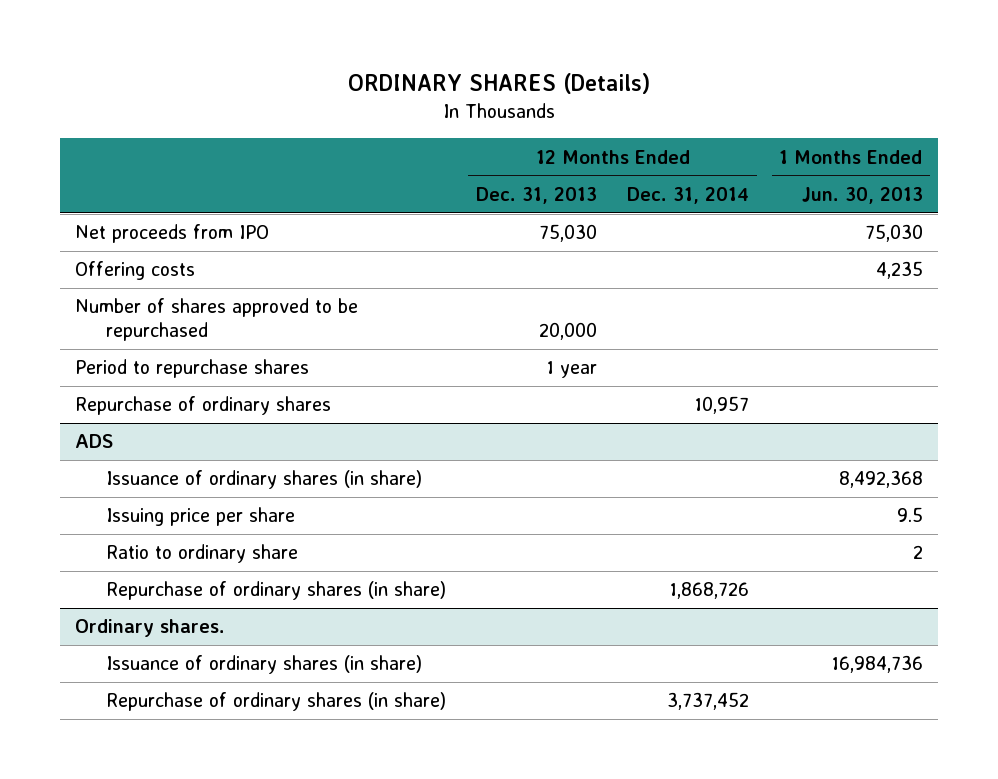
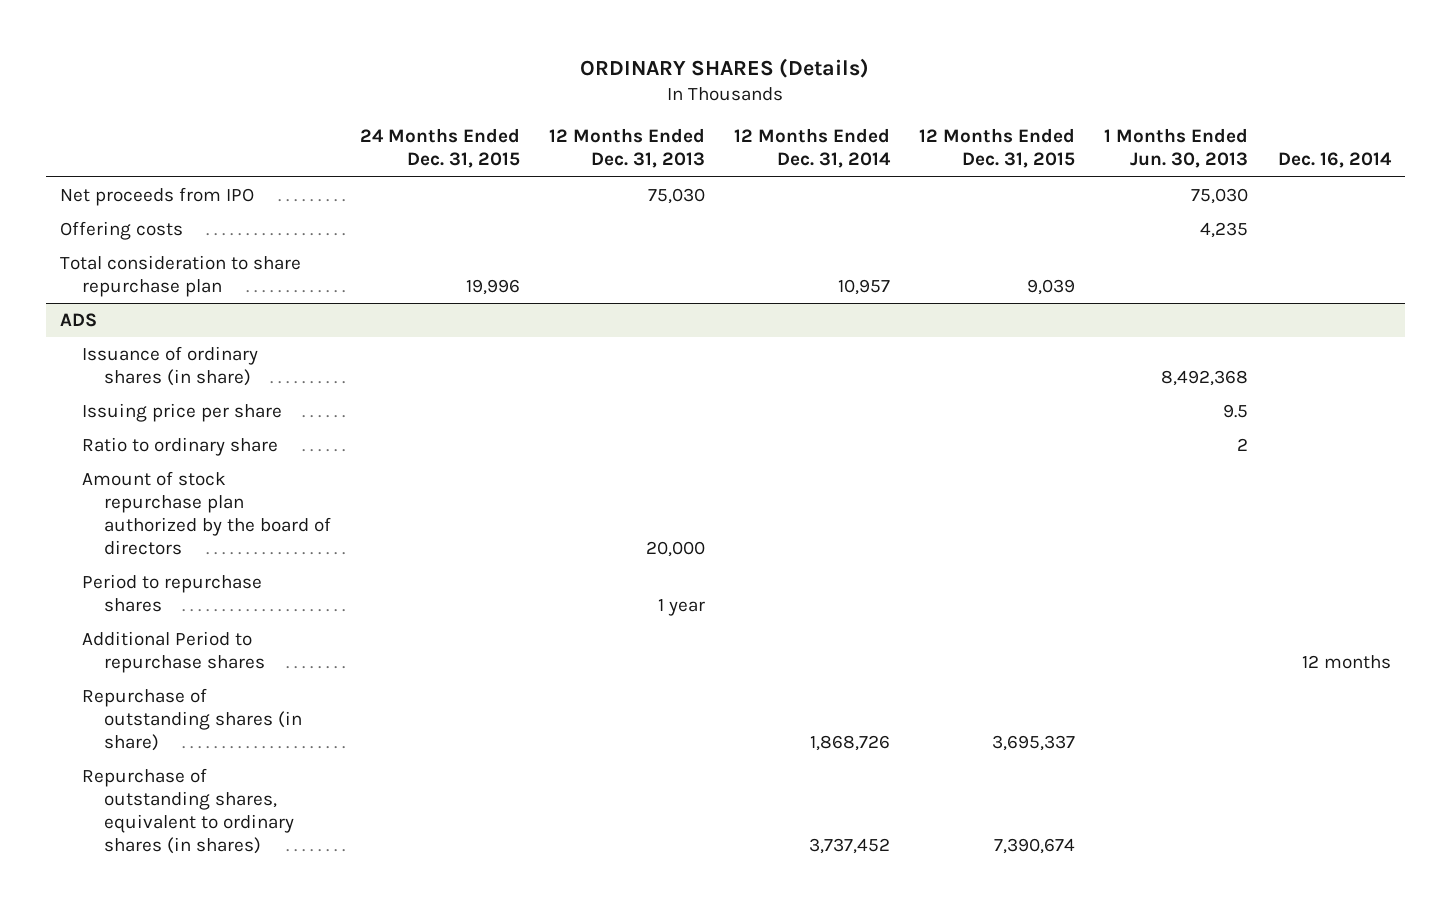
- | 12 Months Ended Dec. 31, 2013 | 12 Months Ended Dec. 31, 2014 | 1 Months Ended Jun. 30, 2013
+ | 24 Months Ended Dec. 31, 2015 | 12 Months Ended Dec. 31, 2013 | 12 Months Ended Dec. 31, 2014 | 12 Months Ended Dec. 31, 2015 | 1 Months Ended Jun. 30, 2013 | Dec. 16, 2014
- Number of shares approved to be repurchased | 20,000 | |
- Period to repurchase shares | 1 year | |
- Repurchase of ordinary shares | | 10,957 |
+ Total consideration to share repurchase plan | 19,996 | | 10,957 | 9,039 | |
@ ADS
- Repurchase of ordinary shares (in share) | | 1,868,726 |
- Ordinary shares.
- Issuance of ordinary shares (in share) | | | 16,984,736
- Repurchase of ordinary shares (in share) | | 3,737,452 |
@ ADS
+ Amount of stock repurchase plan authorized by the board of directors | | 20,000 | | | |
+ Period to repurchase shares | | 1 year | | | |
+ Additional Period to repurchase shares | | | | | | 12 months
+ Repurchase of outstanding shares (in share) | | | 1,868,726 | 3,695,337 | |
+ Repurchase of outstanding shares, equivalent to ordinary shares (in shares) | | | 3,737,452 | 7,390,674 | |

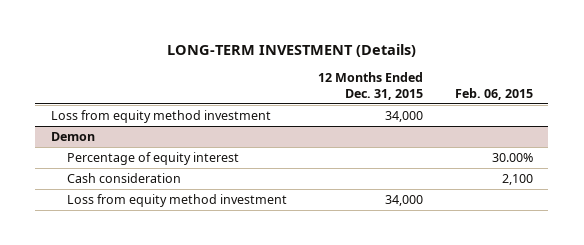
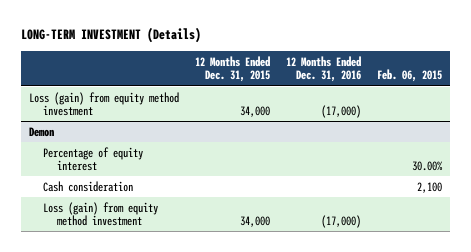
- | 12 Months Ended Dec. 31, 2015 | Feb. 06, 2015
+ | 12 Months Ended Dec. 31, 2015 | 12 Months Ended Dec. 31, 2016 | Feb. 06, 2015
- Loss from equity method investment | 34,000 |
+ Loss (gain) from equity method investment | 34,000 | (17,000) |
@ Demon
- Loss from equity method investment | 34,000 |
+ Loss (gain) from equity method investment | 34,000 | (17,000) |

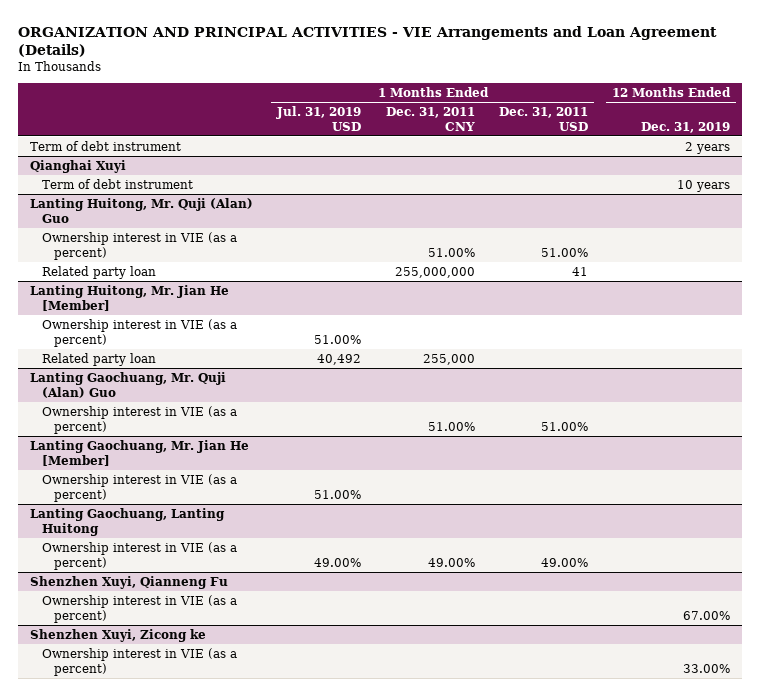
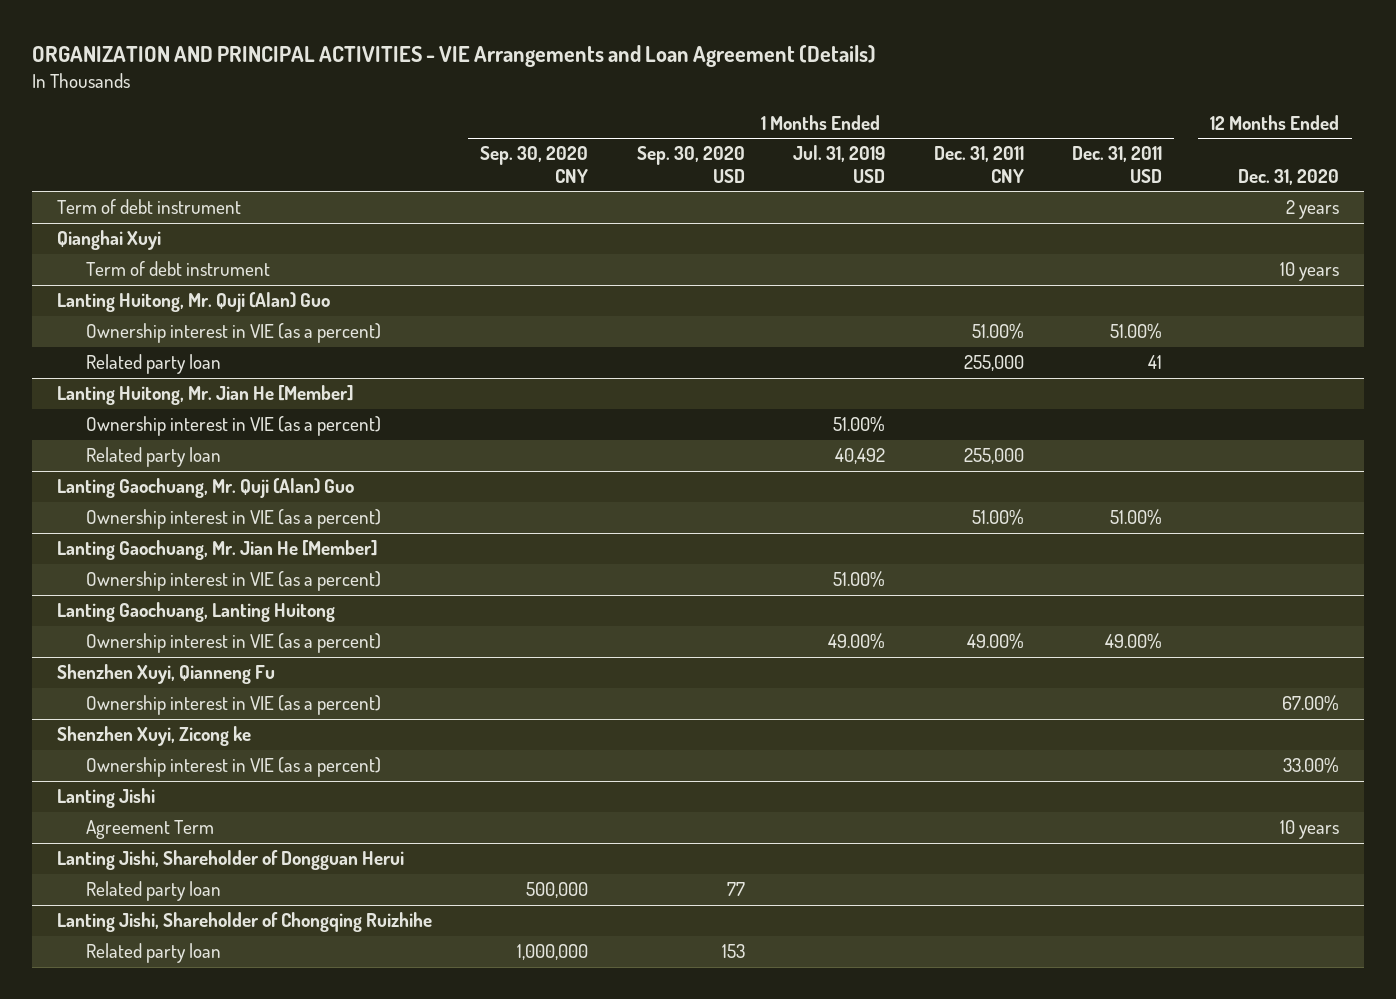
- | 1 Months Ended Jul. 31, 2019 USD | 1 Months Ended Dec. 31, 2011 CNY | 1 Months Ended Dec. 31, 2011 USD | 12 Months Ended Dec. 31, 2019
+ | 1 Months Ended Sep. 30, 2020 CNY | 1 Months Ended Sep. 30, 2020 USD | 1 Months Ended Jul. 31, 2019 USD | 1 Months Ended Dec. 31, 2011 CNY | 1 Months Ended Dec. 31, 2011 USD | 12 Months Ended Dec. 31, 2020
@ Lanting Huitong, Mr. Quji (Alan) Guo
- Related party loan | | 255,000,000 | 41 |
+ Related party loan | | | | 255,000 | 41 |
+ Lanting Jishi
+ Agreement Term | | | | | | 10 years
+ Lanting Jishi, Shareholder of Dongguan Herui
+ Related party loan | 500,000 | 77 | | | |
+ Lanting Jishi, Shareholder of Chongqing Ruizhihe
+ Related party loan | 1,000,000 | 153 | | | |

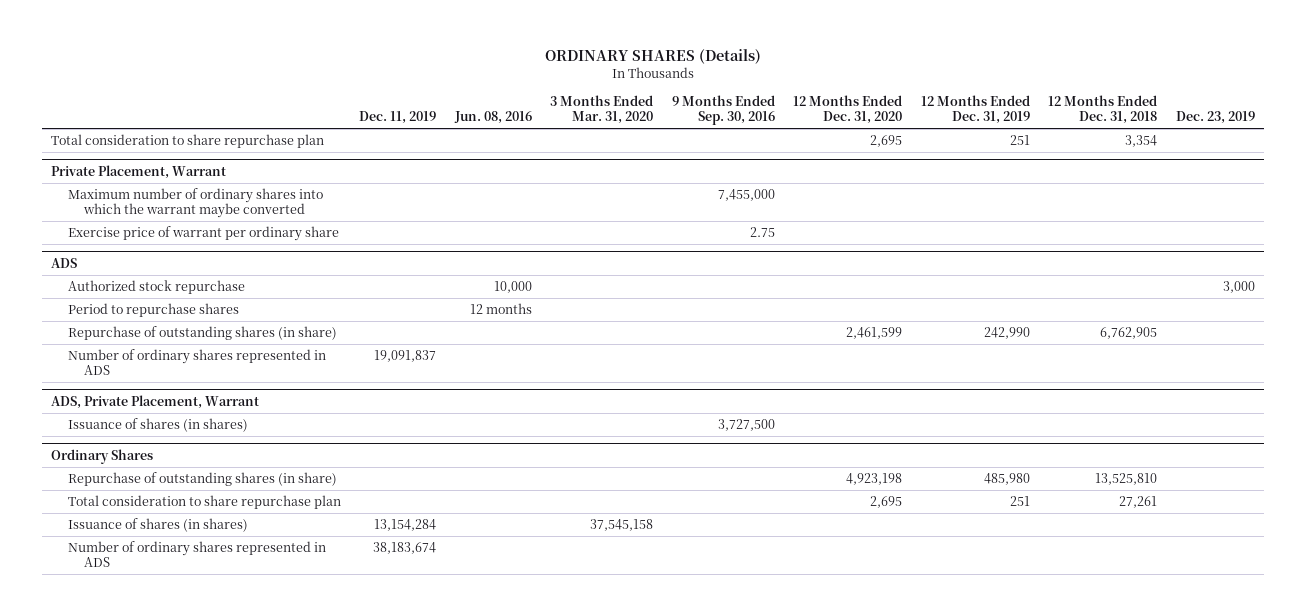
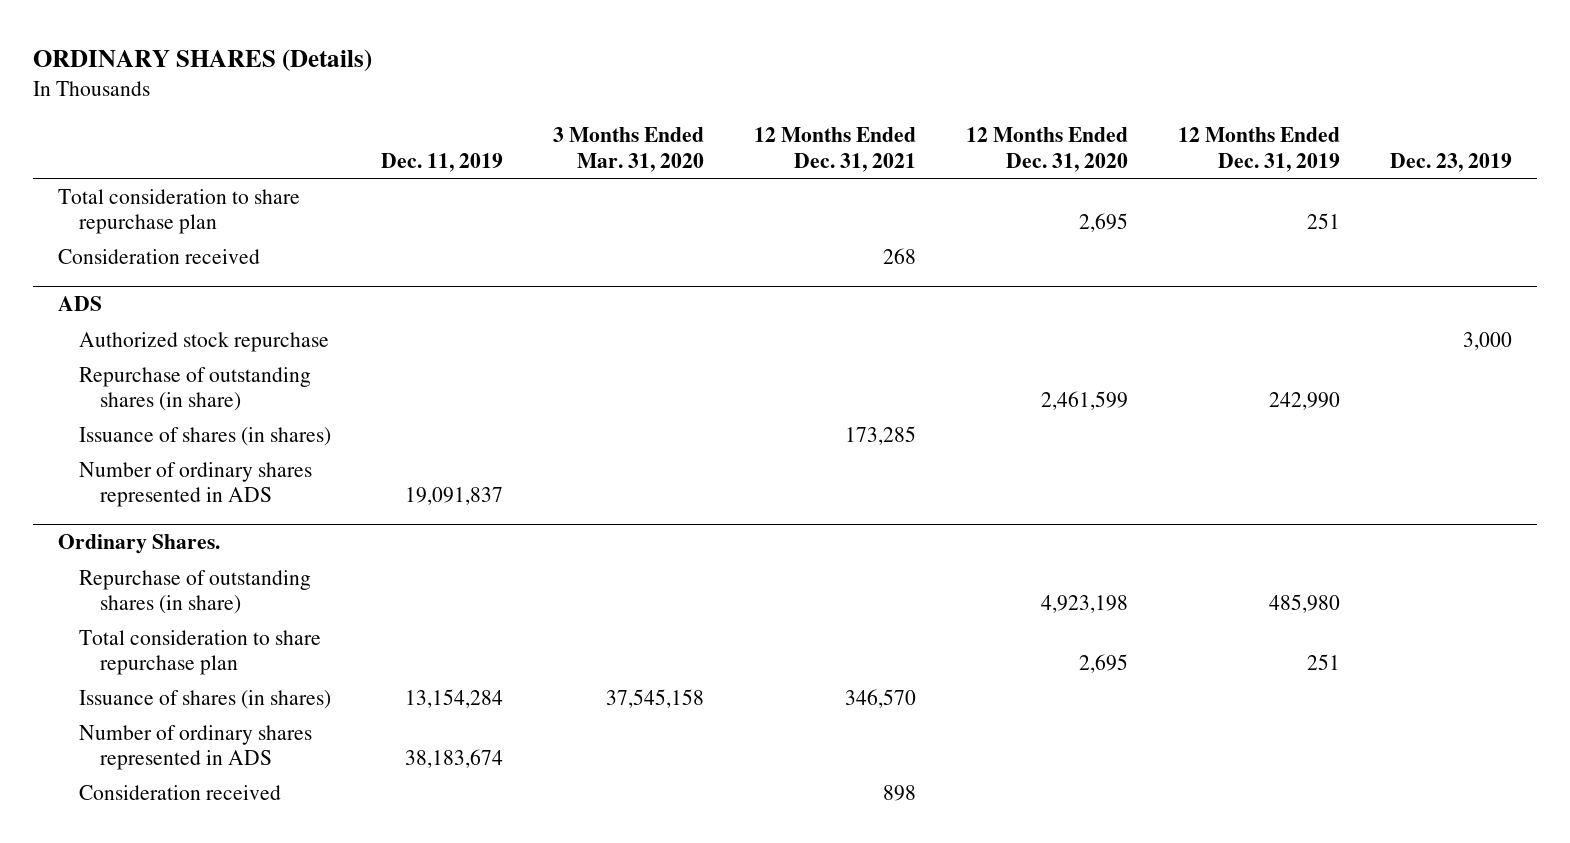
- | Dec. 11, 2019 | Jun. 08, 2016 | 3 Months Ended Mar. 31, 2020 | 9 Months Ended Sep. 30, 2016 | 12 Months Ended Dec. 31, 2020 | 12 Months Ended Dec. 31, 2019 | 12 Months Ended Dec. 31, 2018 | Dec. 23, 2019
+ | Dec. 11, 2019 | 3 Months Ended Mar. 31, 2020 | 12 Months Ended Dec. 31, 2021 | 12 Months Ended Dec. 31, 2020 | 12 Months Ended Dec. 31, 2019 | Dec. 23, 2019
- Private Placement, Warrant
- Maximum number of ordinary shares into which the warrant maybe converted | | | | 7,455,000 | | | |
- Exercise price of warrant per ordinary share | | | | 2.75 | | | |
+ Consideration received | | | 268 | | |
@ ADS
- Period to repurchase shares | | 12 months | | | | | |
+ Issuance of shares (in shares) | | | 173,285 | | |
- ADS, Private Placement, Warrant
- Issuance of shares (in shares) | | | | 3,727,500 | | | |
- Ordinary Shares
+ Ordinary Shares.
+ Consideration received | | | 898 | | |

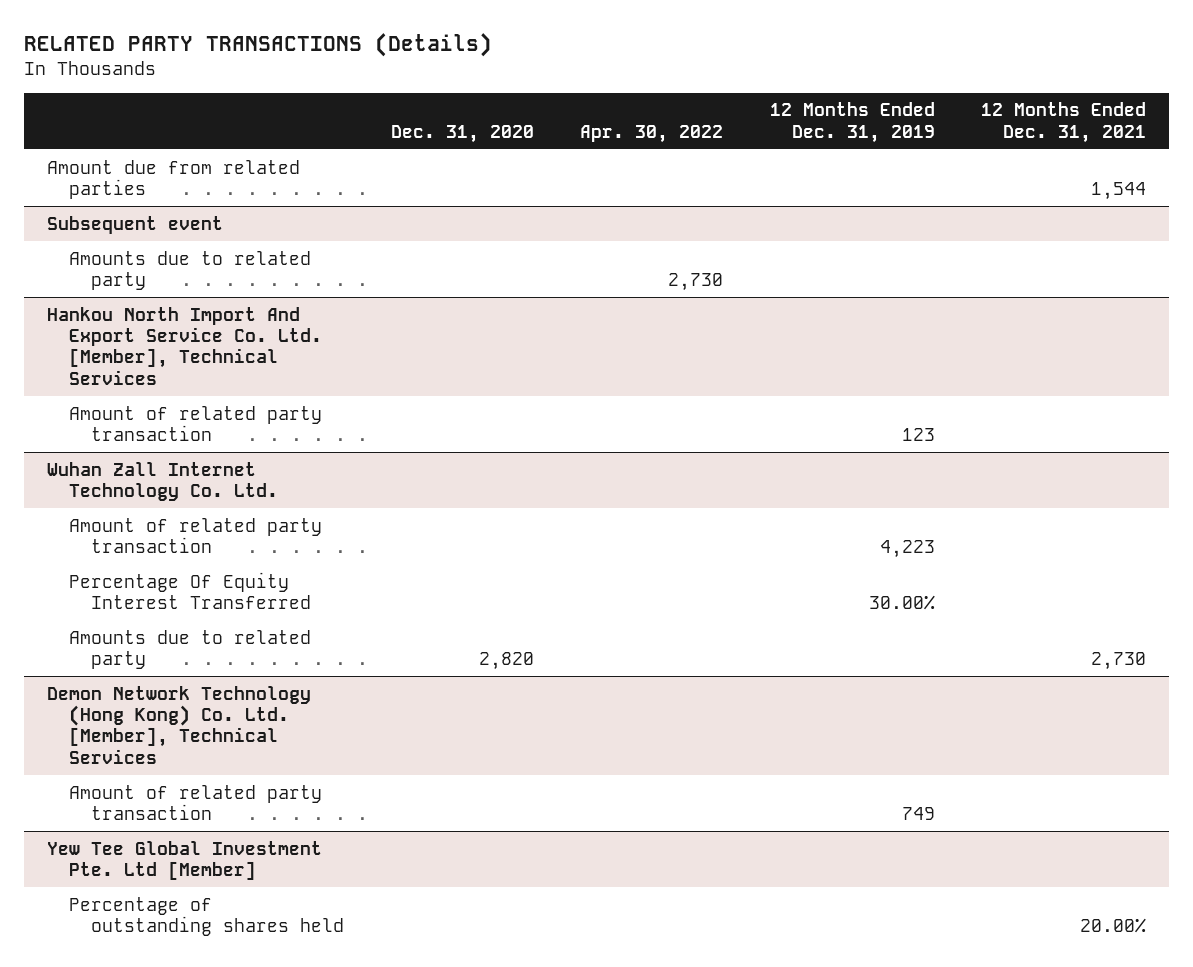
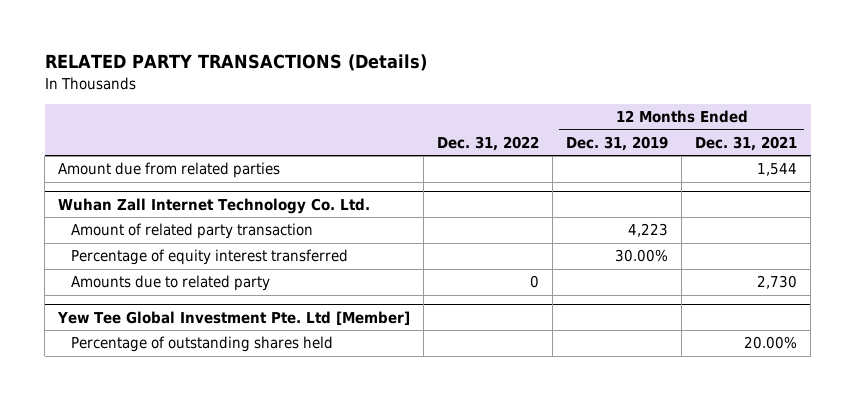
- | Dec. 31, 2020 | Apr. 30, 2022 | 12 Months Ended Dec. 31, 2019 | 12 Months Ended Dec. 31, 2021
+ | Dec. 31, 2022 | 12 Months Ended Dec. 31, 2019 | 12 Months Ended Dec. 31, 2021
- Subsequent event
- Amounts due to related party | | 2,730 | |
- Hankou North Import And Export Service Co. Ltd. [Member], Technical Services
- Amount of related party transaction | | | 123 |
@ Wuhan Zall Internet Technology Co. Ltd.
- Percentage Of Equity Interest Transferred | | | 30.00% |
+ Percentage of equity interest transferred | | 30.00% |
- Demon Network Technology (Hong Kong) Co. Ltd. [Member], Technical Services
- Amount of related party transaction | | | 749 |

